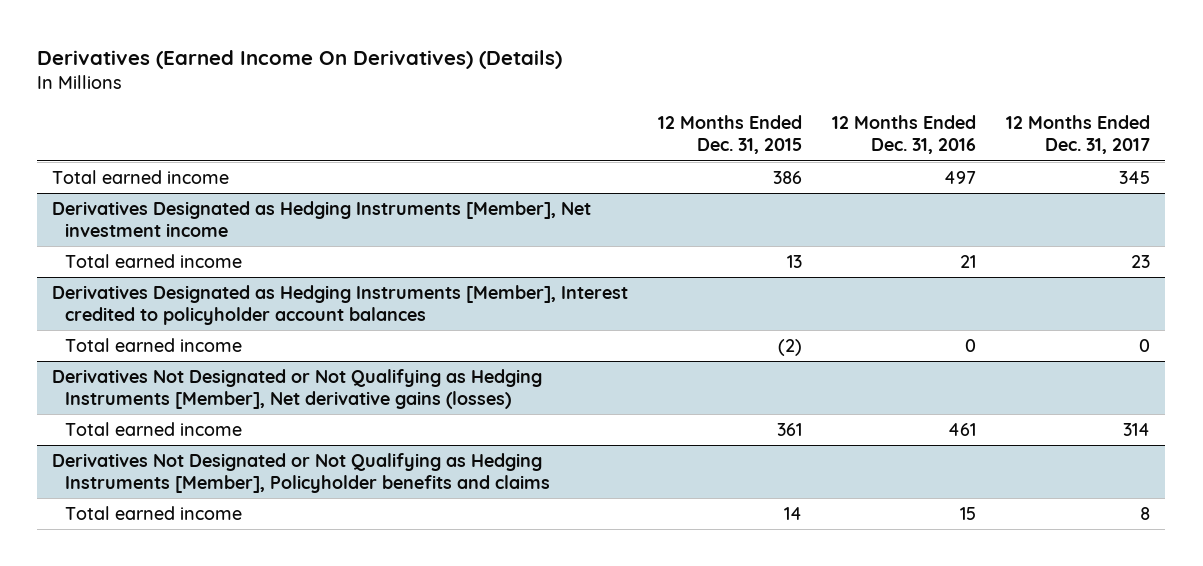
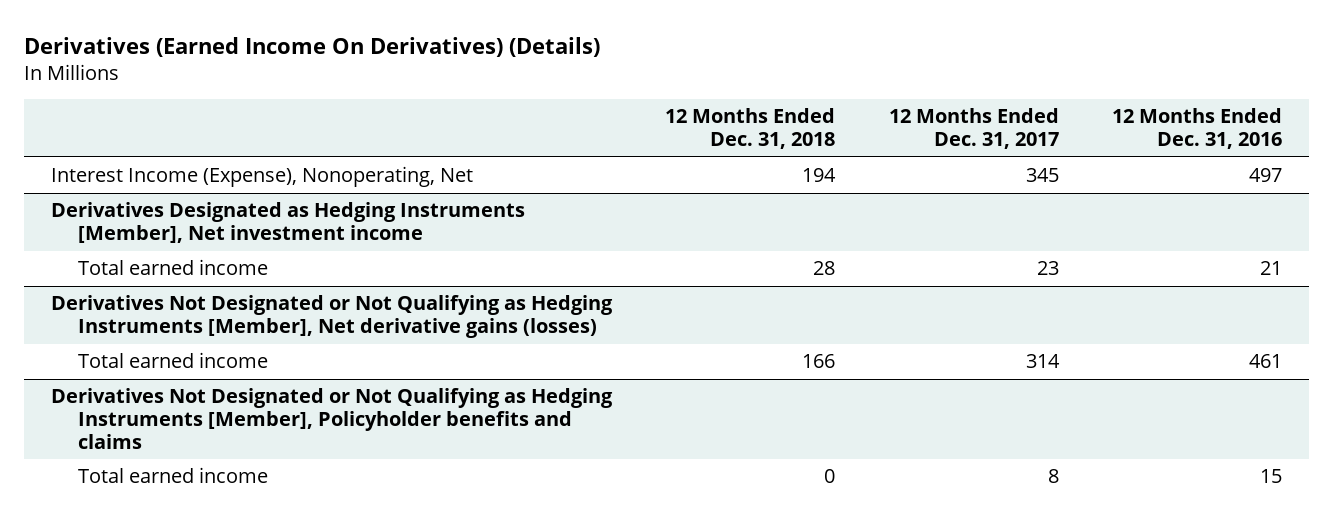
- | 12 Months Ended Dec. 31, 2015 | 12 Months Ended Dec. 31, 2016 | 12 Months Ended Dec. 31, 2017
+ | 12 Months Ended Dec. 31, 2018 | 12 Months Ended Dec. 31, 2017 | 12 Months Ended Dec. 31, 2016
- Total earned income | 386 | 497 | 345
+ Interest Income (Expense), Nonoperating, Net | 194 | 345 | 497
- Derivatives Designated as Hedging Instruments [Member], Interest credited to policyholder account balances
- Total earned income | (2) | 0 | 0

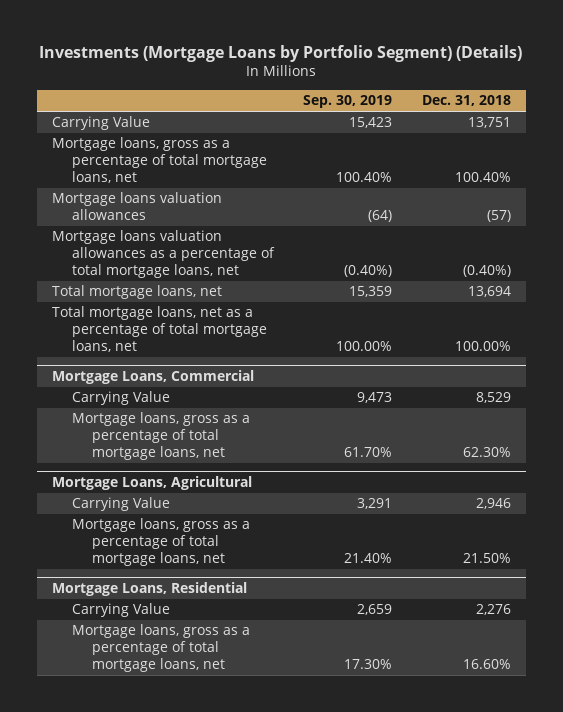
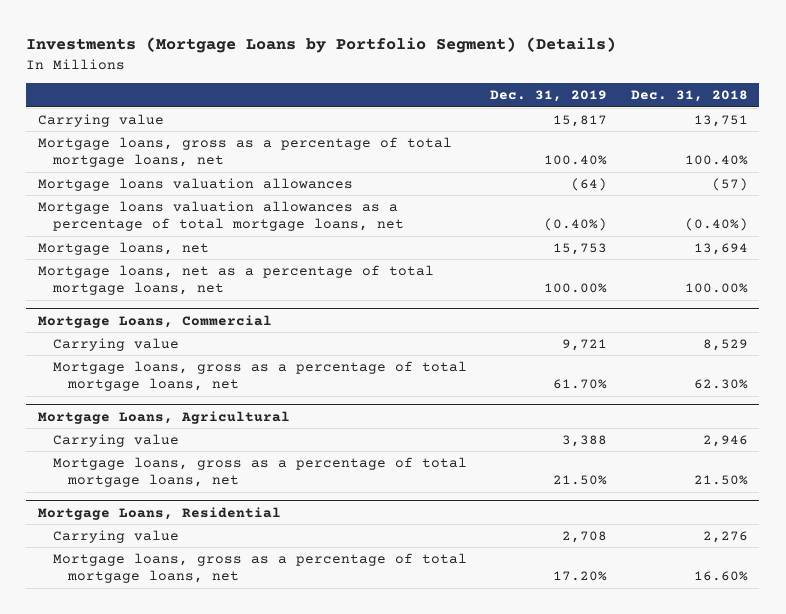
- | Sep. 30, 2019 | Dec. 31, 2018
+ | Dec. 31, 2019 | Dec. 31, 2018
- Carrying Value | 15,423 | 13,751
+ Carrying value | 15,817 | 13,751
- Total mortgage loans, net | 15,359 | 13,694
- Total mortgage loans, net as a percentage of total mortgage loans, net | 100.00% | 100.00%
+ Mortgage loans, net | 15,753 | 13,694
+ Mortgage loans, net as a percentage of total mortgage loans, net | 100.00% | 100.00%
@ Mortgage Loans, Commercial
- Carrying Value | 9,473 | 8,529
+ Carrying value | 9,721 | 8,529
@ Mortgage Loans, Agricultural
- Carrying Value | 3,291 | 2,946
+ Carrying value | 3,388 | 2,946
@ Mortgage Loans, Residential
- Carrying Value | 2,659 | 2,276
+ Carrying value | 2,708 | 2,276

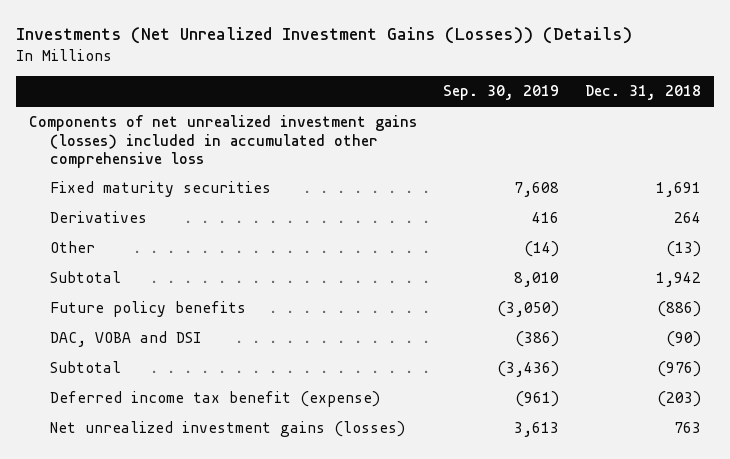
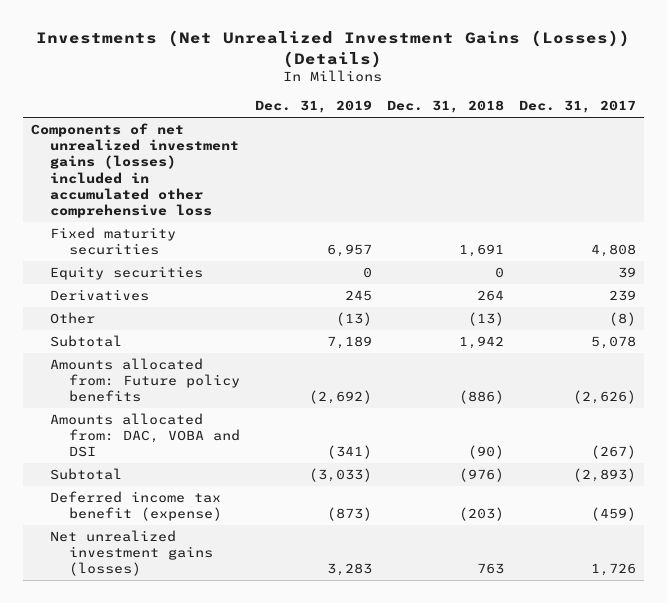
- | Sep. 30, 2019 | Dec. 31, 2018
+ | Dec. 31, 2019 | Dec. 31, 2018 | Dec. 31, 2017
+ Equity securities | 0 | 0 | 39
- Future policy benefits | (3,050) | (886)
- DAC, VOBA and DSI | (386) | (90)
+ Amounts allocated from: Future policy benefits | (2,692) | (886) | (2,626)
+ Amounts allocated from: DAC, VOBA and DSI | (341) | (90) | (267)

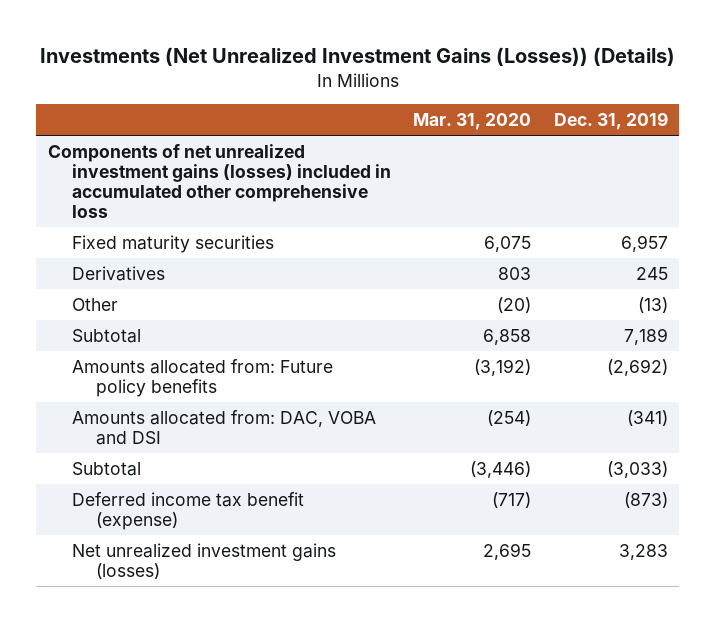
- | Dec. 31, 2019 | Dec. 31, 2018 | Dec. 31, 2017
+ | Mar. 31, 2020 | Dec. 31, 2019
- Equity securities | 0 | 0 | 39

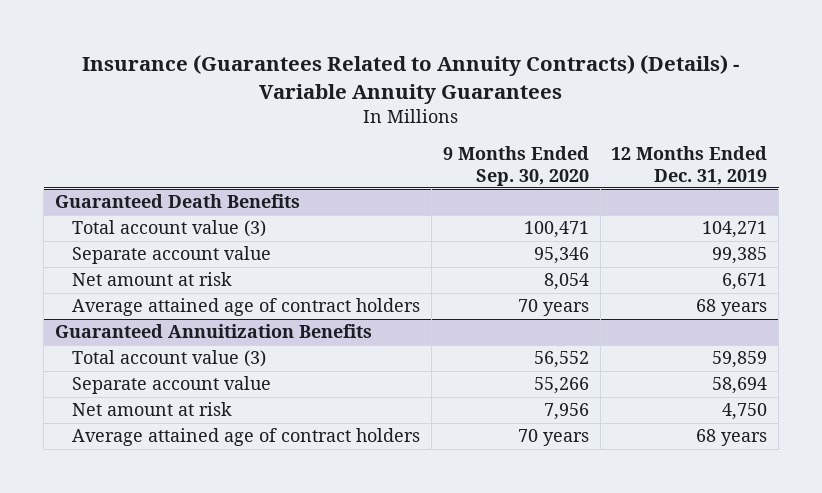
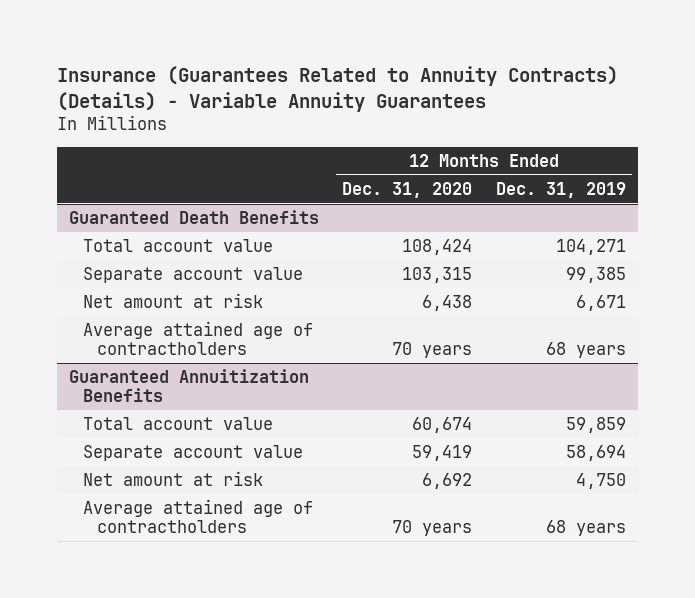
- | 9 Months Ended Sep. 30, 2020 | 12 Months Ended Dec. 31, 2019
+ | 12 Months Ended Dec. 31, 2020 | 12 Months Ended Dec. 31, 2019
@ Guaranteed Death Benefits
- Total account value (3) | 100,471 | 104,271
+ Total account value | 108,424 | 104,271
- Average attained age of contract holders | 70 years | 68 years
+ Average attained age of contractholders | 70 years | 68 years
@ Guaranteed Annuitization Benefits
- Total account value (3) | 56,552 | 59,859
+ Total account value | 60,674 | 59,859
- Average attained age of contract holders | 70 years | 68 years
+ Average attained age of contractholders | 70 years | 68 years

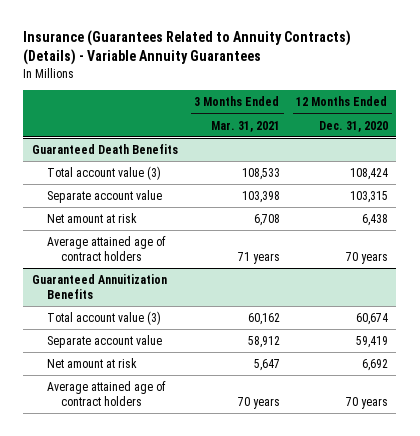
- | 12 Months Ended Dec. 31, 2020 | 12 Months Ended Dec. 31, 2019
+ | 3 Months Ended Mar. 31, 2021 | 12 Months Ended Dec. 31, 2020
@ Guaranteed Death Benefits
- Total account value | 108,424 | 104,271
+ Total account value (3) | 108,533 | 108,424
- Average attained age of contractholders | 70 years | 68 years
+ Average attained age of contract holders | 71 years | 70 years
@ Guaranteed Annuitization Benefits
- Total account value | 60,674 | 59,859
+ Total account value (3) | 60,162 | 60,674
- Average attained age of contractholders | 70 years | 68 years
+ Average attained age of contract holders | 70 years | 70 years

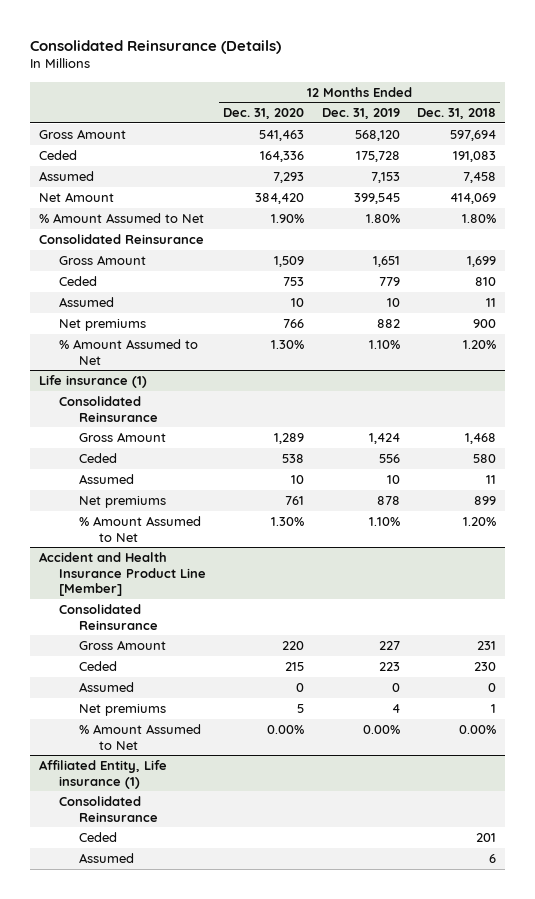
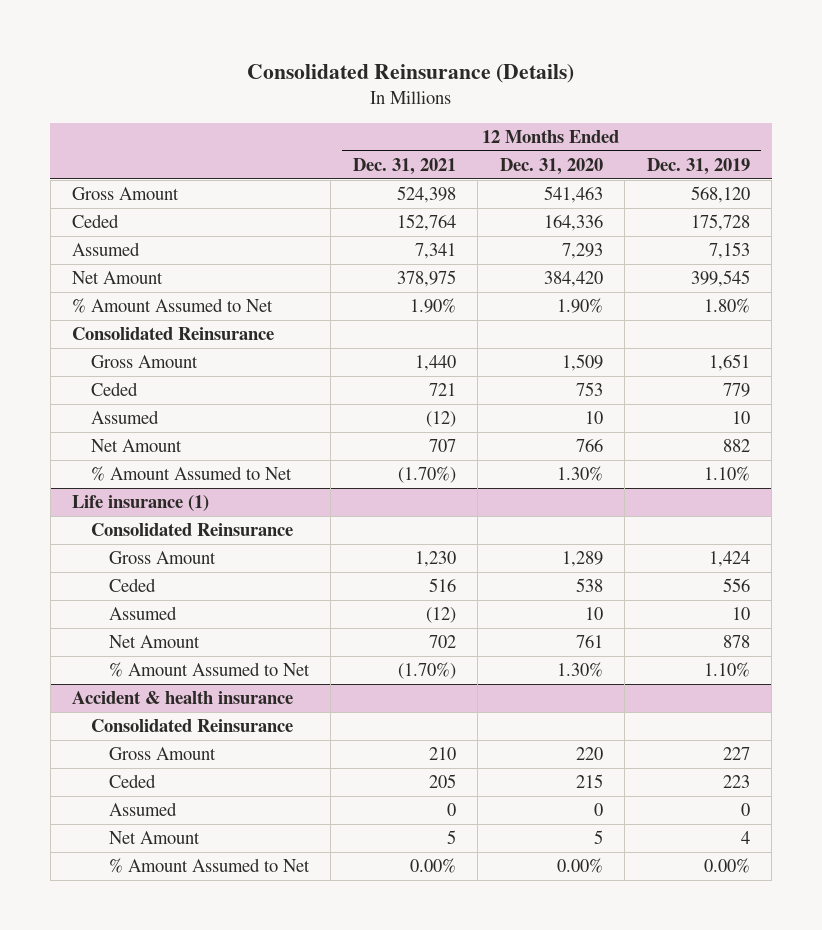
- | 12 Months Ended Dec. 31, 2020 | 12 Months Ended Dec. 31, 2019 | 12 Months Ended Dec. 31, 2018
+ | 12 Months Ended Dec. 31, 2021 | 12 Months Ended Dec. 31, 2020 | 12 Months Ended Dec. 31, 2019
- Net premiums | 766 | 882 | 900
+ Net Amount | 707 | 766 | 882
@ Life insurance (1)
- Net premiums | 761 | 878 | 899
+ Net Amount | 702 | 761 | 878
- Accident and Health Insurance Product Line [Member]
+ Accident & health insurance
- Net premiums | 5 | 4 | 1
+ Net Amount | 5 | 5 | 4
- Affiliated Entity, Life insurance (1)
- Consolidated Reinsurance
- Ceded | | | 201
- Assumed | | | 6

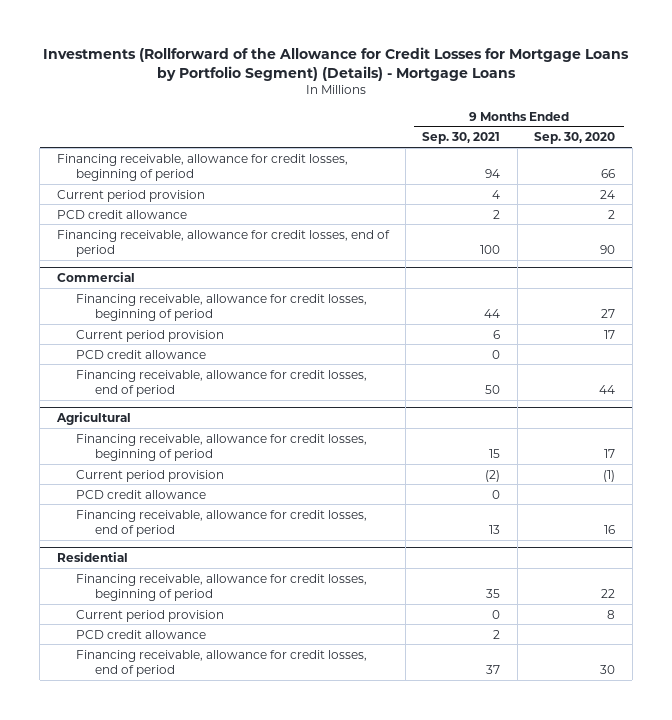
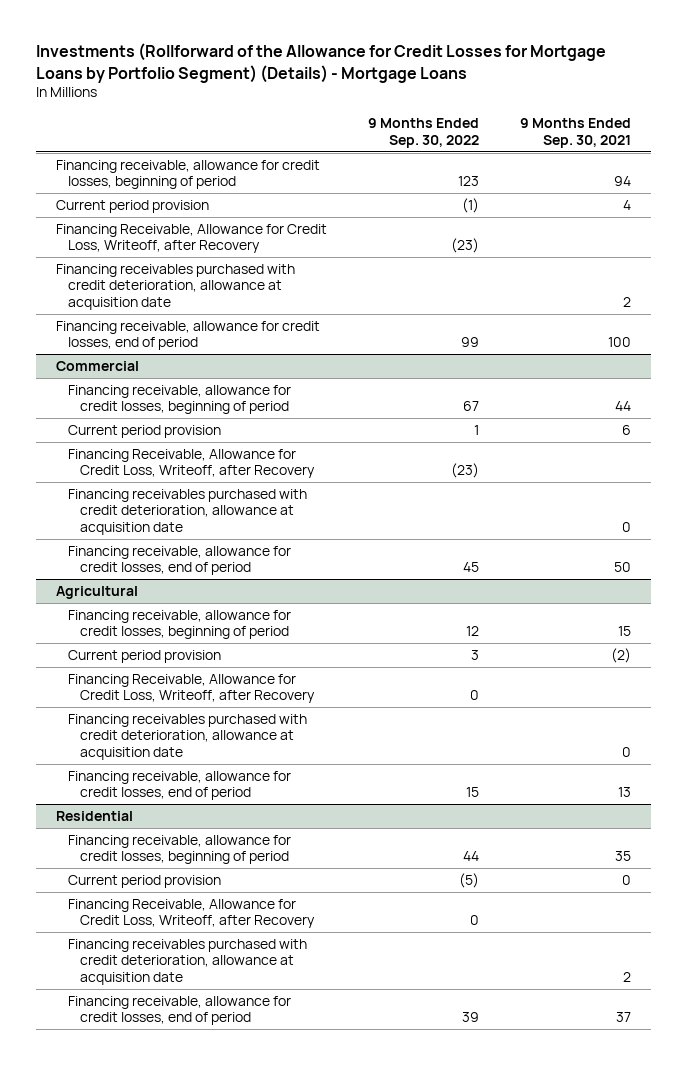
- | 9 Months Ended Sep. 30, 2021 | 9 Months Ended Sep. 30, 2020
+ | 9 Months Ended Sep. 30, 2022 | 9 Months Ended Sep. 30, 2021
- PCD credit allowance | 2 | 2
+ Financing Receivable, Allowance for Credit Loss, Writeoff, after Recovery | (23) |
+ Financing receivables purchased with credit deterioration, allowance at acquisition date | | 2
@ Commercial
- PCD credit allowance | 0 |
+ Financing Receivable, Allowance for Credit Loss, Writeoff, after Recovery | (23) |
+ Financing receivables purchased with credit deterioration, allowance at acquisition date | | 0
@ Agricultural
- PCD credit allowance | 0 |
+ Financing Receivable, Allowance for Credit Loss, Writeoff, after Recovery | 0 |
+ Financing receivables purchased with credit deterioration, allowance at acquisition date | | 0
@ Residential
- PCD credit allowance | 2 |
+ Financing Receivable, Allowance for Credit Loss, Writeoff, after Recovery | 0 |
+ Financing receivables purchased with credit deterioration, allowance at acquisition date | | 2

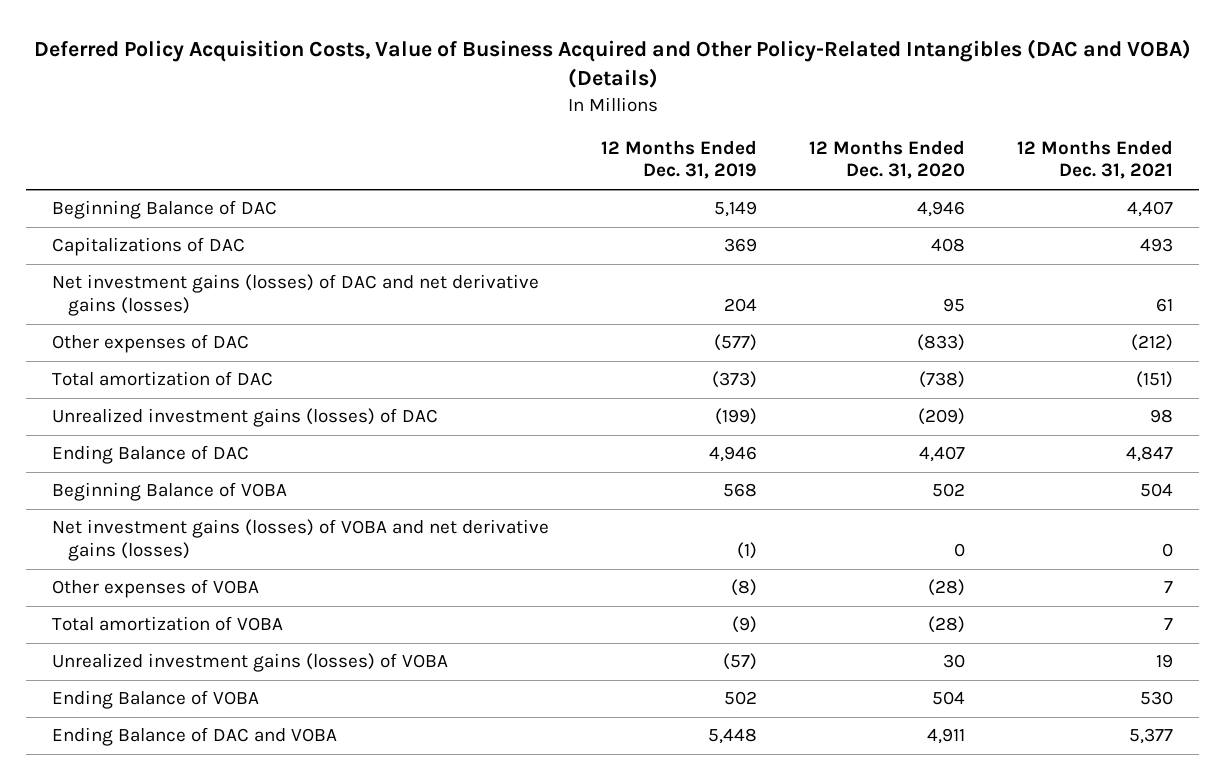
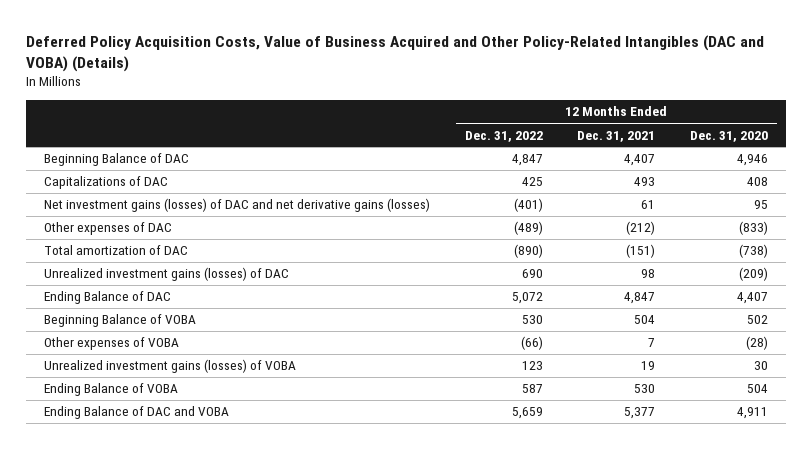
- | 12 Months Ended Dec. 31, 2019 | 12 Months Ended Dec. 31, 2020 | 12 Months Ended Dec. 31, 2021
+ | 12 Months Ended Dec. 31, 2022 | 12 Months Ended Dec. 31, 2021 | 12 Months Ended Dec. 31, 2020
- Net investment gains (losses) of VOBA and net derivative gains (losses) | (1) | 0 | 0
- Total amortization of VOBA | (9) | (28) | 7

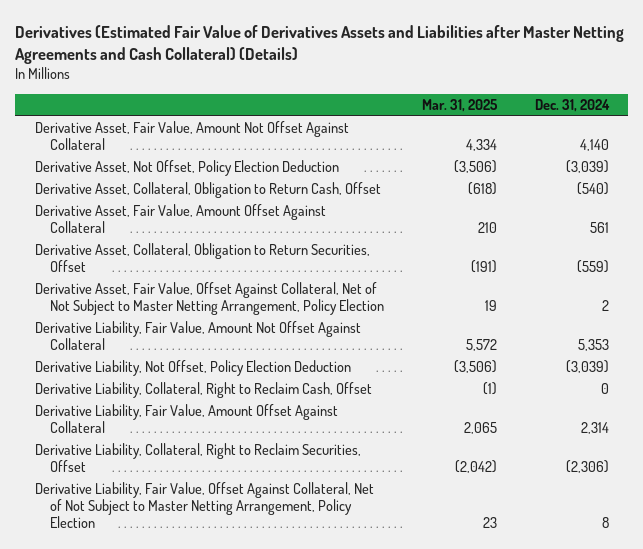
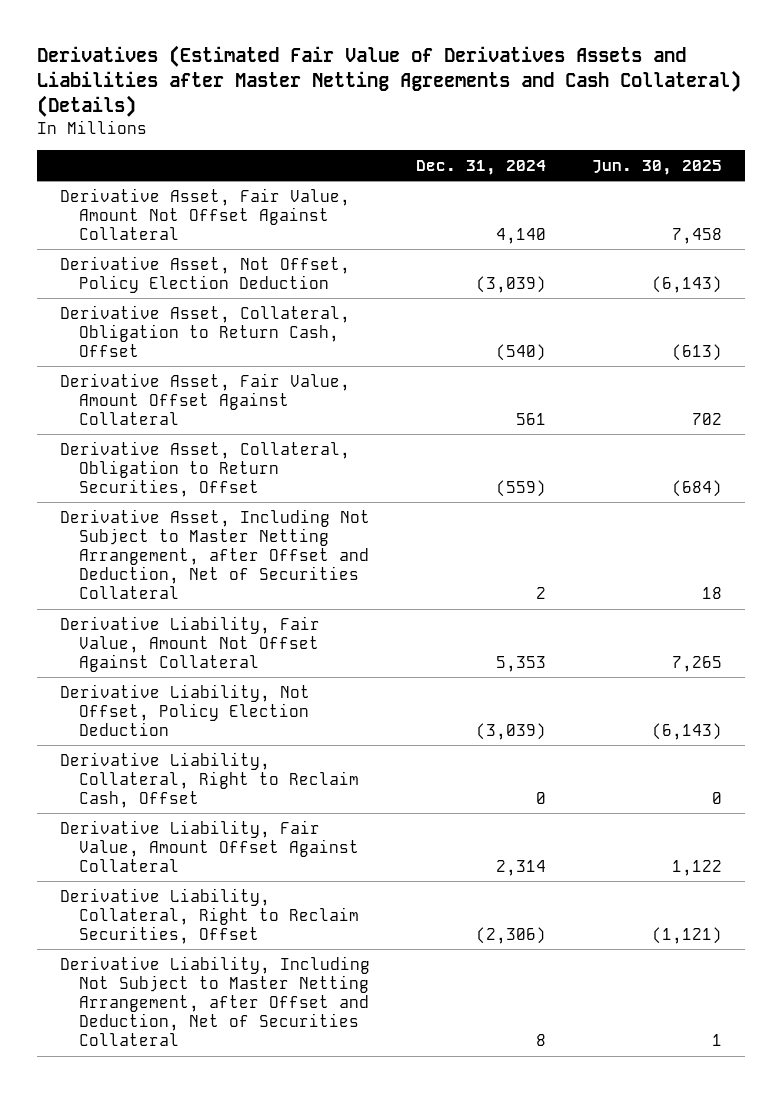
- | Mar. 31, 2025 | Dec. 31, 2024
+ | Dec. 31, 2024 | Jun. 30, 2025
- Derivative Asset, Fair Value, Offset Against Collateral, Net of Not Subject to Master Netting Arrangement, Policy Election | 19 | 2
+ Derivative Asset, Including Not Subject to Master Netting Arrangement, after Offset and Deduction, Net of Securities Collateral | 2 | 18
- Derivative Liability, Fair Value, Offset Against Collateral, Net of Not Subject to Master Netting Arrangement, Policy Election | 23 | 8
+ Derivative Liability, Including Not Subject to Master Netting Arrangement, after Offset and Deduction, Net of Securities Collateral | 8 | 1

